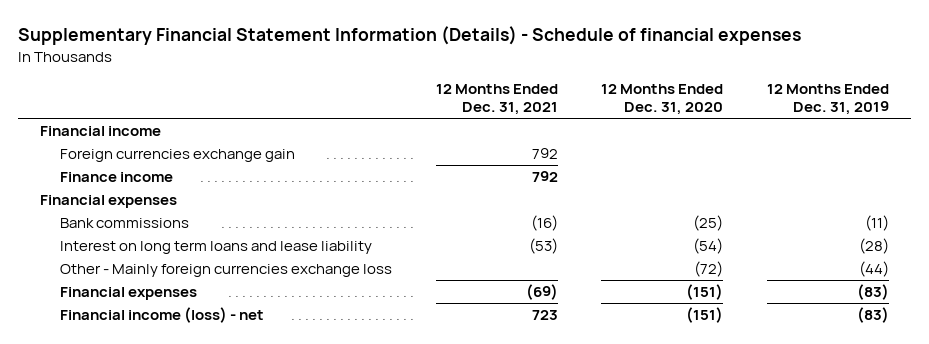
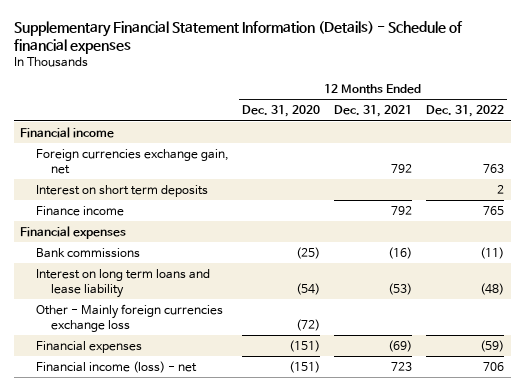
- | 12 Months Ended Dec. 31, 2021 | 12 Months Ended Dec. 31, 2020 | 12 Months Ended Dec. 31, 2019
+ | 12 Months Ended Dec. 31, 2020 | 12 Months Ended Dec. 31, 2021 | 12 Months Ended Dec. 31, 2022
- Foreign currencies exchange gain | 792 | |
+ Foreign currencies exchange gain, net | | 792 | 763
+ Interest on short term deposits | | | 2

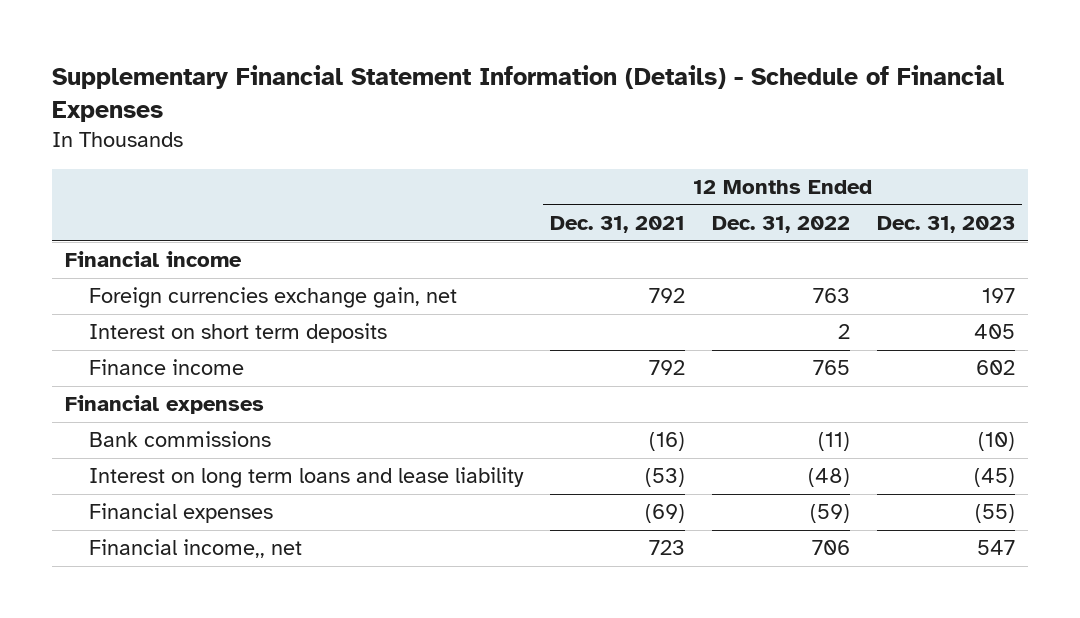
- Supplementary Financial Statement Information (Details) - Schedule of financial expenses
+ Supplementary Financial Statement Information (Details) - Schedule of Financial Expenses
- | 12 Months Ended Dec. 31, 2020 | 12 Months Ended Dec. 31, 2021 | 12 Months Ended Dec. 31, 2022
+ | 12 Months Ended Dec. 31, 2021 | 12 Months Ended Dec. 31, 2022 | 12 Months Ended Dec. 31, 2023
- Other - Mainly foreign currencies exchange loss | (72) | |
- Financial income (loss) - net | (151) | 723 | 706
+ Financial income,, net | 723 | 706 | 547

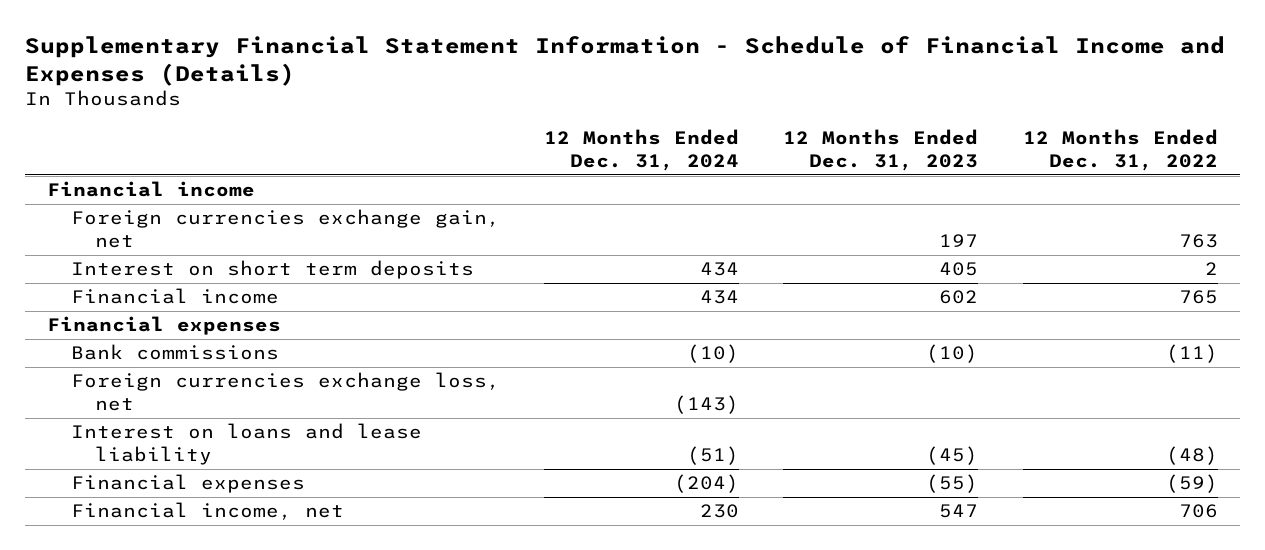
- Supplementary Financial Statement Information (Details) - Schedule of Financial Expenses
+ Supplementary Financial Statement Information - Schedule of Financial Income and Expenses (Details)
- | 12 Months Ended Dec. 31, 2021 | 12 Months Ended Dec. 31, 2022 | 12 Months Ended Dec. 31, 2023
+ | 12 Months Ended Dec. 31, 2024 | 12 Months Ended Dec. 31, 2023 | 12 Months Ended Dec. 31, 2022
- Finance income | 792 | 765 | 602
+ Financial income | 434 | 602 | 765
- Interest on long term loans and lease liability | (53) | (48) | (45)
+ Foreign currencies exchange loss, net | (143) | |
+ Interest on loans and lease liability | (51) | (45) | (48)
- Financial income,, net | 723 | 706 | 547
+ Financial income, net | 230 | 547 | 706

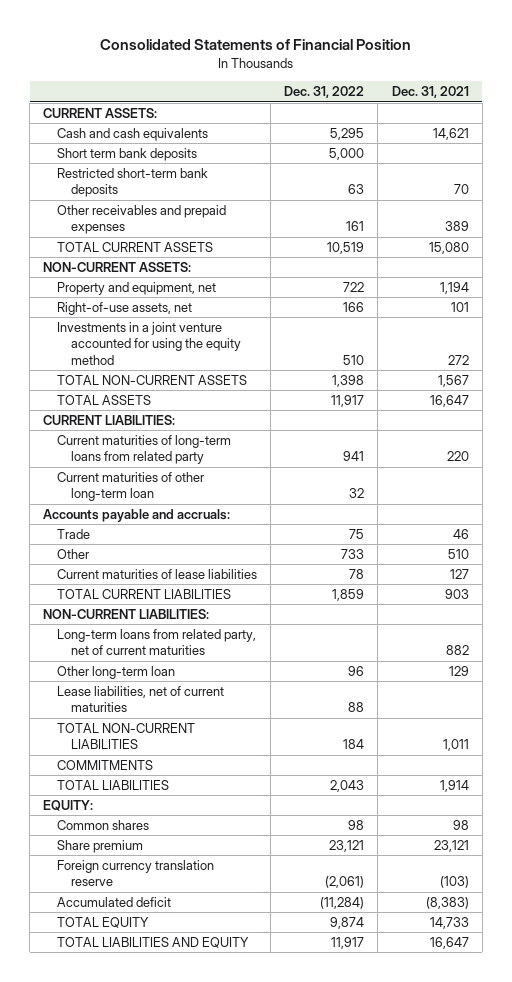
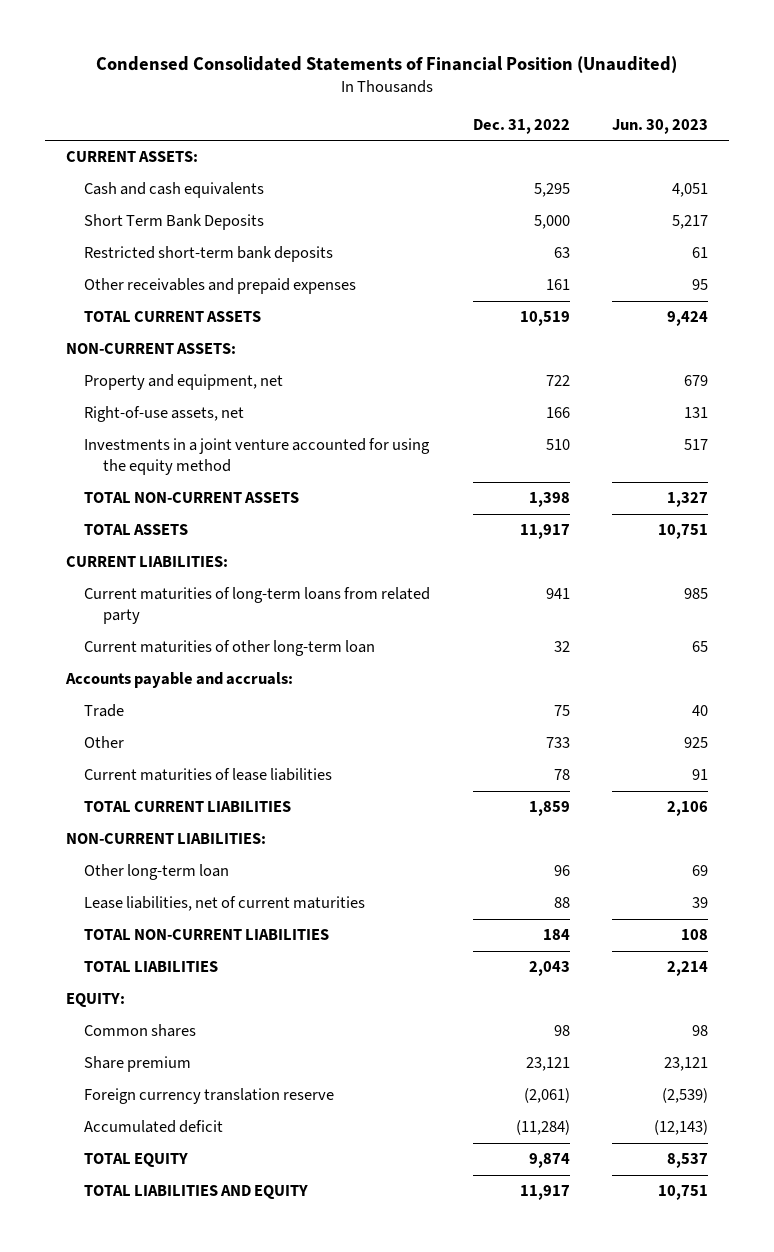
- Consolidated Statements of Financial Position
+ Condensed Consolidated Statements of Financial Position (Unaudited)
- | Dec. 31, 2022 | Dec. 31, 2021
+ | Dec. 31, 2022 | Jun. 30, 2023
- Short term bank deposits | 5,000 |
+ Short Term Bank Deposits | 5,000 | 5,217
- Long-term loans from related party, net of current maturities | | 882
- COMMITMENTS

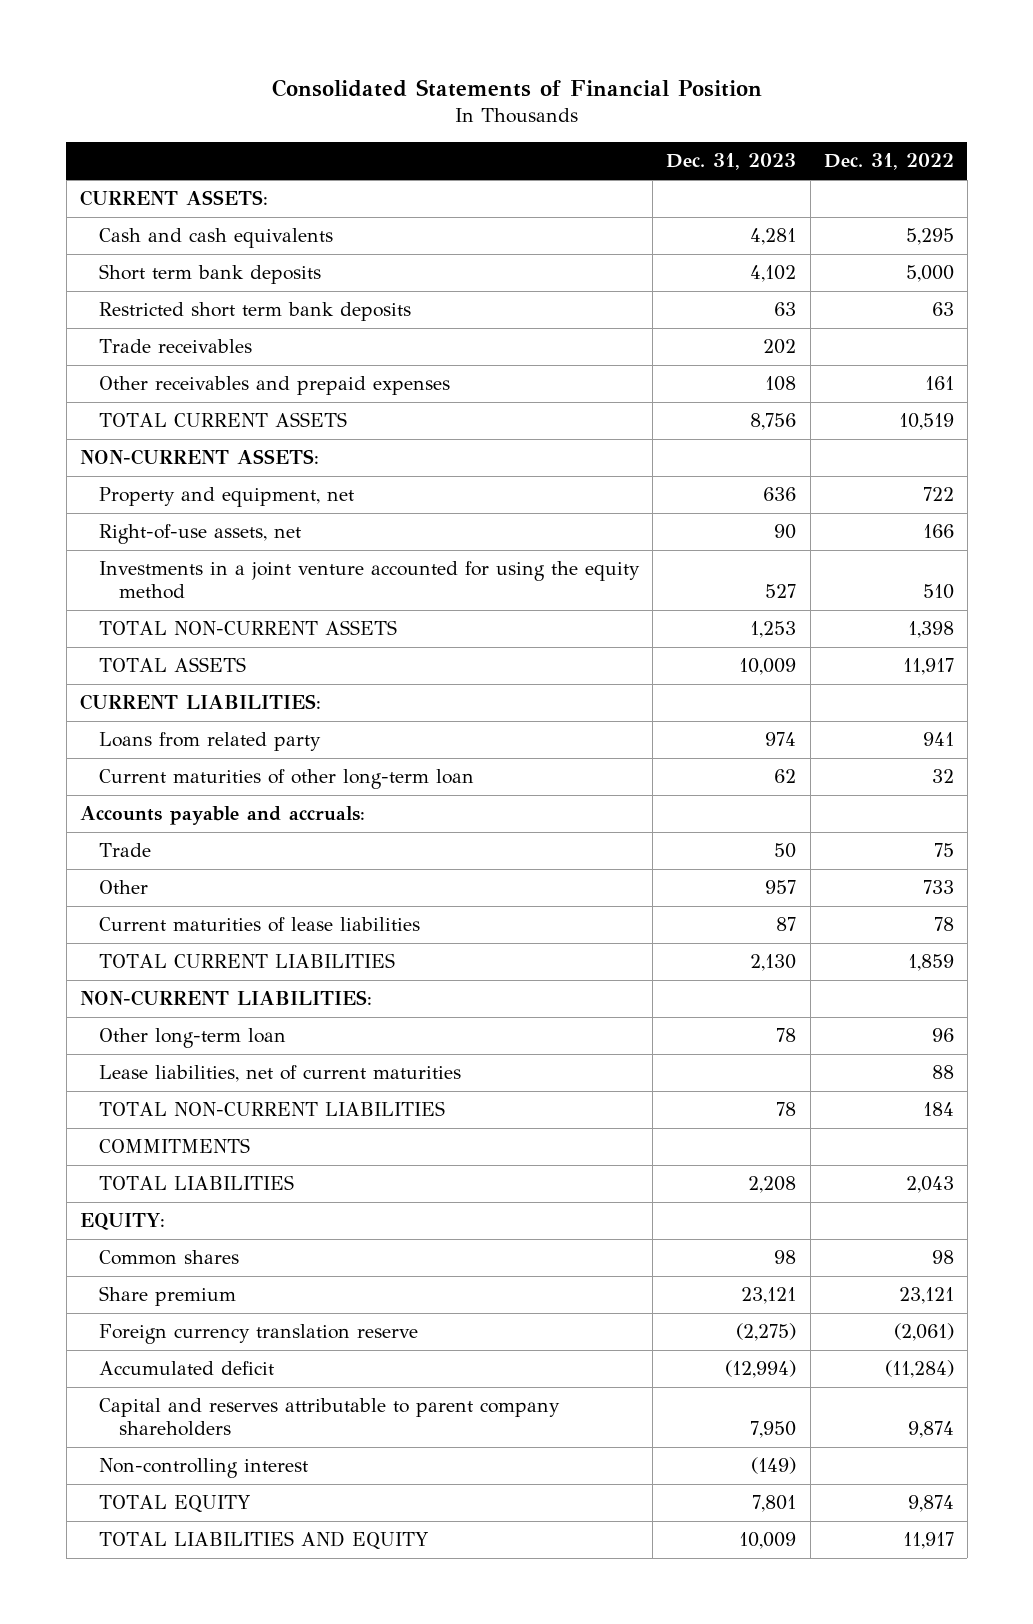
- Condensed Consolidated Statements of Financial Position (Unaudited)
+ Consolidated Statements of Financial Position
- | Dec. 31, 2022 | Jun. 30, 2023
+ | Dec. 31, 2023 | Dec. 31, 2022
- Short Term Bank Deposits | 5,000 | 5,217
- Restricted short-term bank deposits | 63 | 61
+ Short term bank deposits | 4,102 | 5,000
+ Restricted short term bank deposits | 63 | 63
+ Trade receivables | 202 |
- Current maturities of long-term loans from related party | 941 | 985
+ Loans from related party | 974 | 941
+ COMMITMENTS
+ Capital and reserves attributable to parent company shareholders | 7,950 | 9,874
+ Non-controlling interest | (149) |

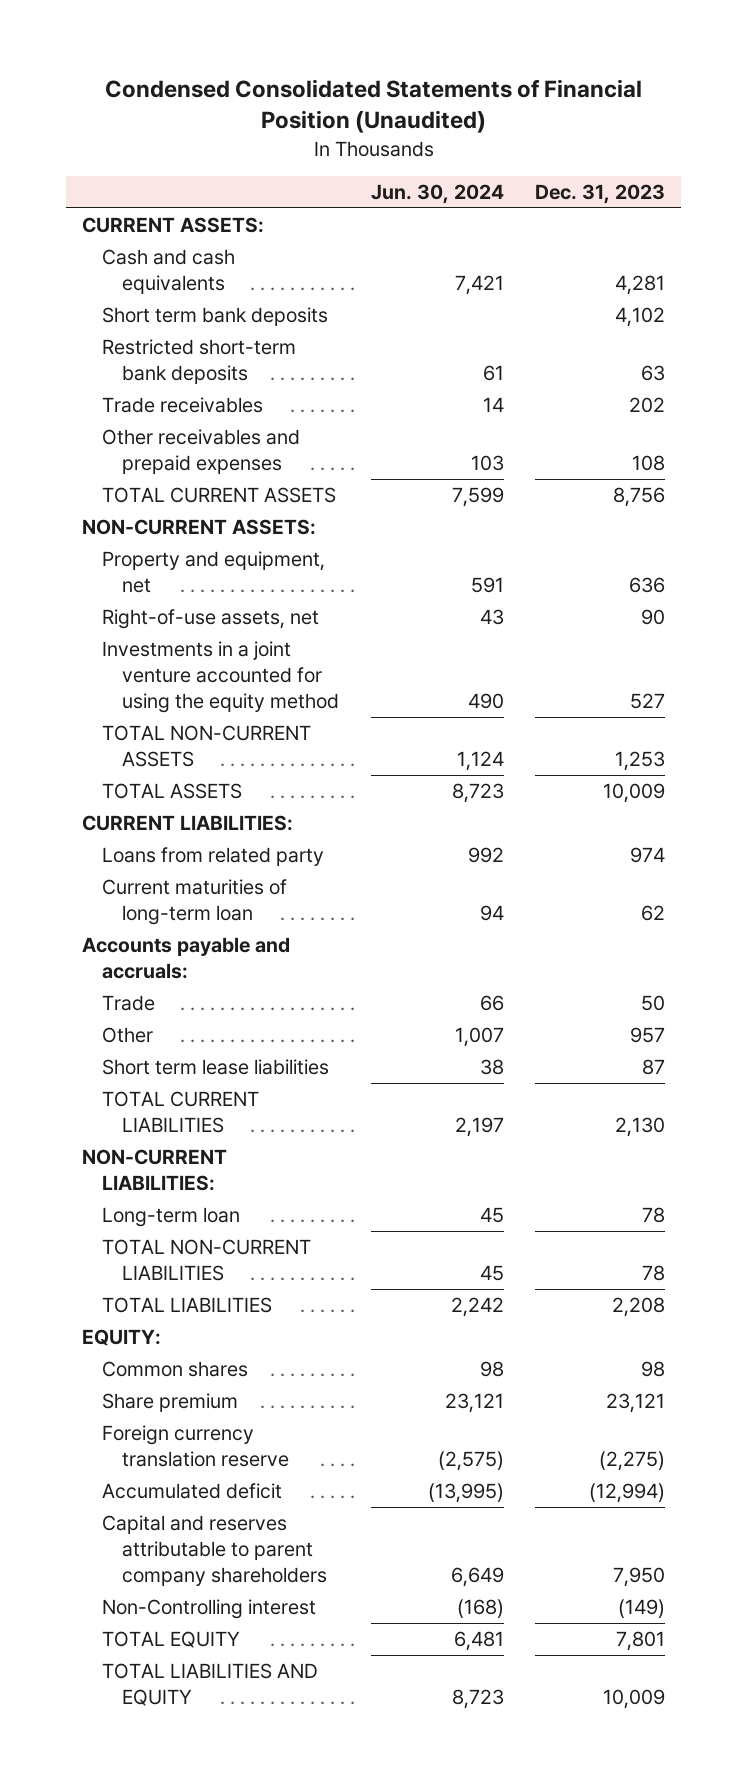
- Consolidated Statements of Financial Position
+ Condensed Consolidated Statements of Financial Position (Unaudited)
- | Dec. 31, 2023 | Dec. 31, 2022
+ | Jun. 30, 2024 | Dec. 31, 2023
- Restricted short term bank deposits | 63 | 63
+ Restricted short-term bank deposits | 61 | 63
- Current maturities of other long-term loan | 62 | 32
+ Current maturities of long-term loan | 94 | 62
- Current maturities of lease liabilities | 87 | 78
+ Short term lease liabilities | 38 | 87
- Other long-term loan | 78 | 96
- Lease liabilities, net of current maturities | | 88
+ Long-term loan | 45 | 78
- COMMITMENTS
- Non-controlling interest | (149) |
+ Non-Controlling interest | (168) | (149)

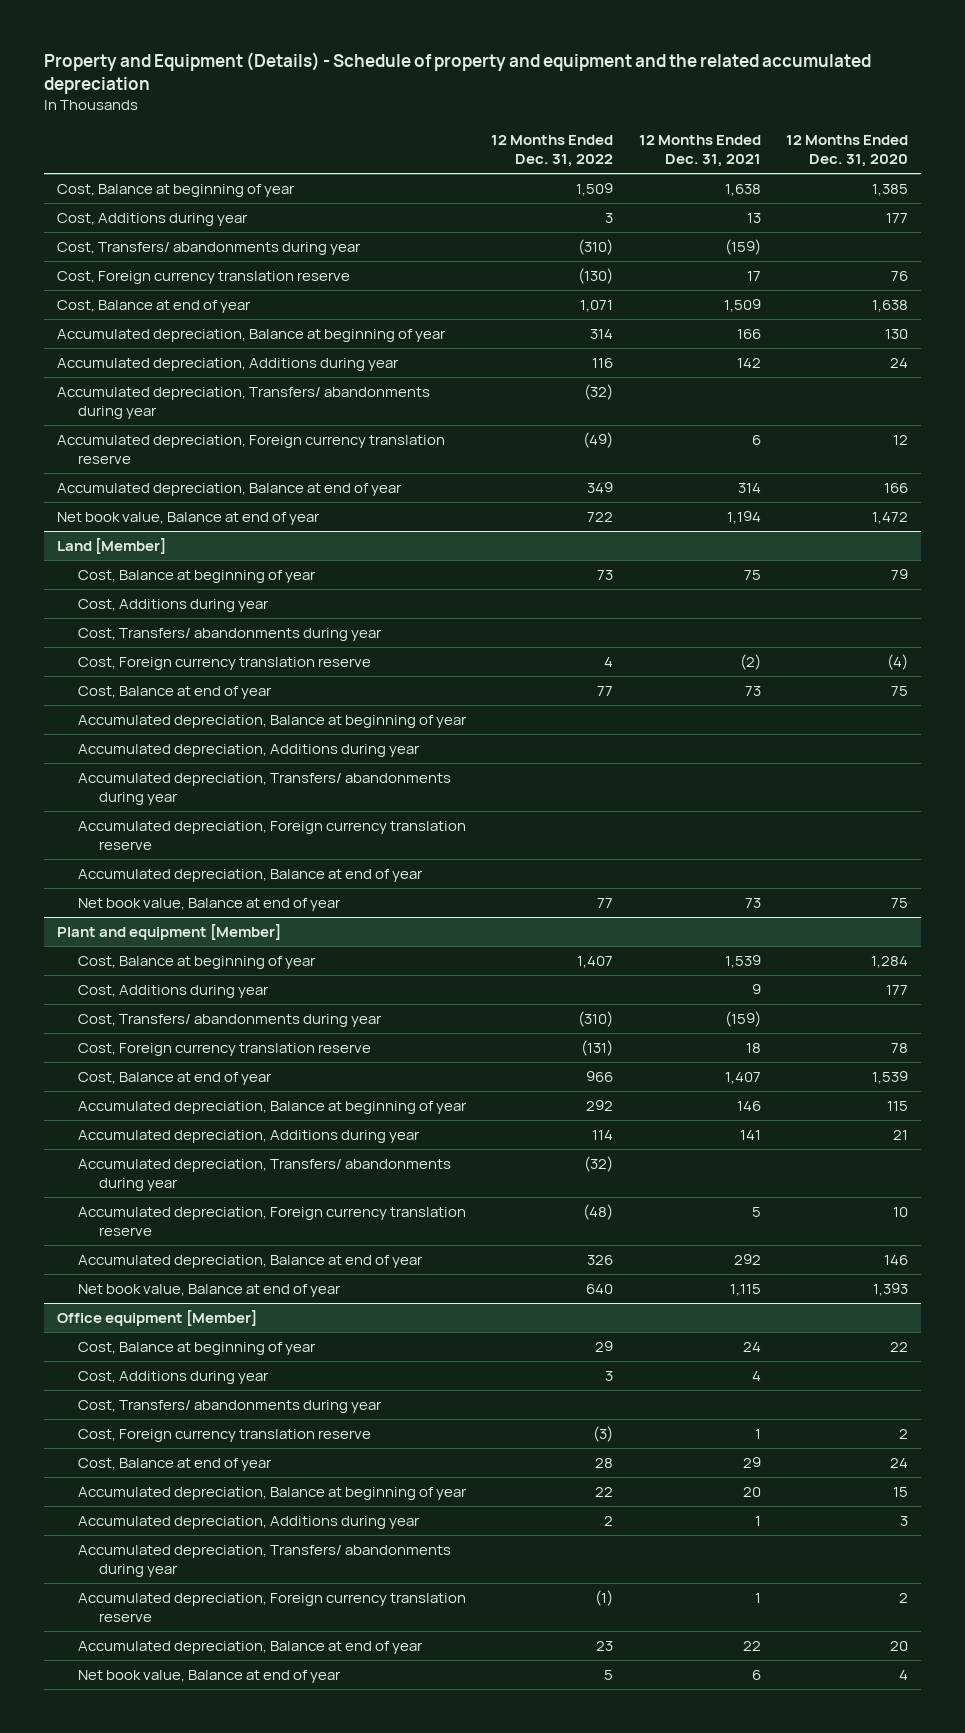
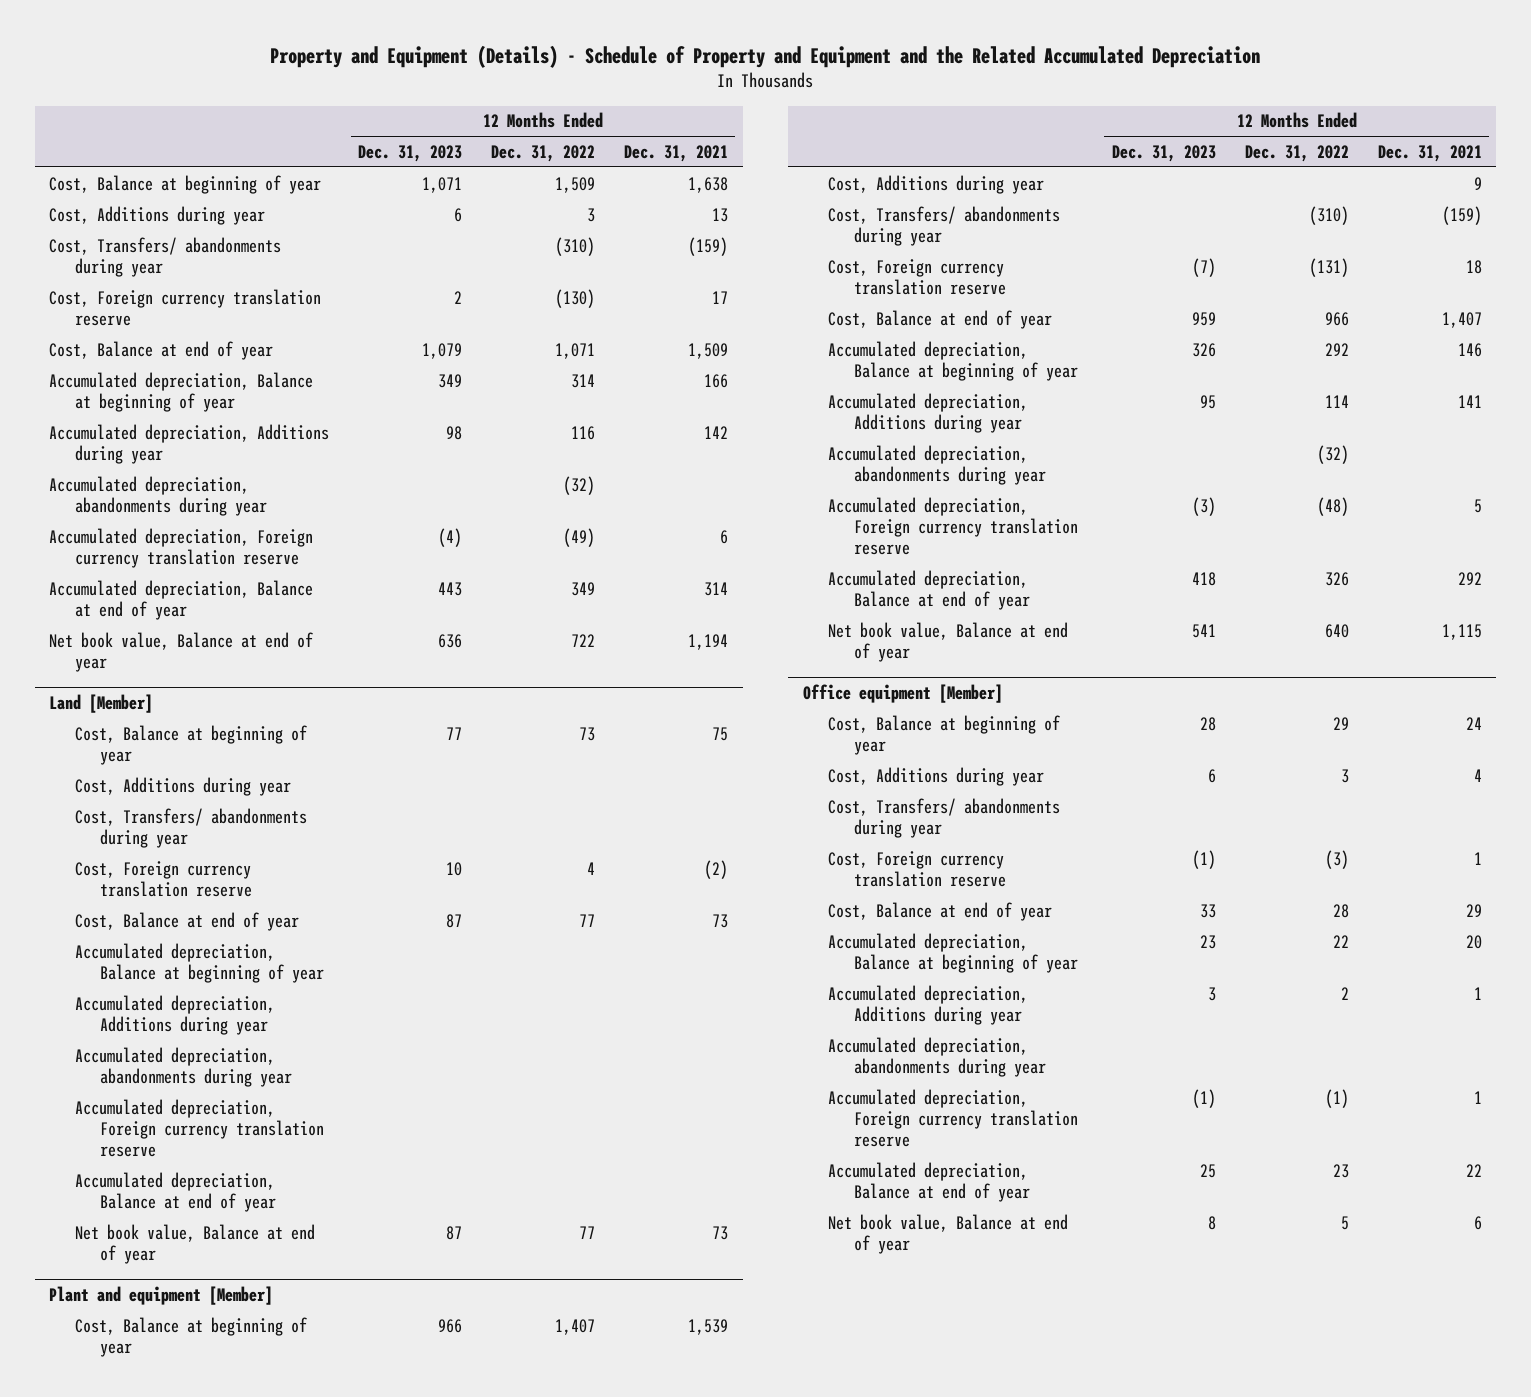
- Property and Equipment (Details) - Schedule of property and equipment and the related accumulated depreciation
+ Property and Equipment (Details) - Schedule of Property and Equipment and the Related Accumulated Depreciation
- | 12 Months Ended Dec. 31, 2022 | 12 Months Ended Dec. 31, 2021 | 12 Months Ended Dec. 31, 2020
+ | 12 Months Ended Dec. 31, 2023 | 12 Months Ended Dec. 31, 2022 | 12 Months Ended Dec. 31, 2021
- Accumulated depreciation, Transfers/ abandonments during year | (32) | |
+ Accumulated depreciation, abandonments during year | | (32) |
@ Land [Member]
- Accumulated depreciation, Transfers/ abandonments during year
+ Accumulated depreciation, abandonments during year
@ Plant and equipment [Member]
- Accumulated depreciation, Transfers/ abandonments during year | (32) | |
+ Accumulated depreciation, abandonments during year | | (32) |
@ Office equipment [Member]
- Accumulated depreciation, Transfers/ abandonments during year
+ Accumulated depreciation, abandonments during year

